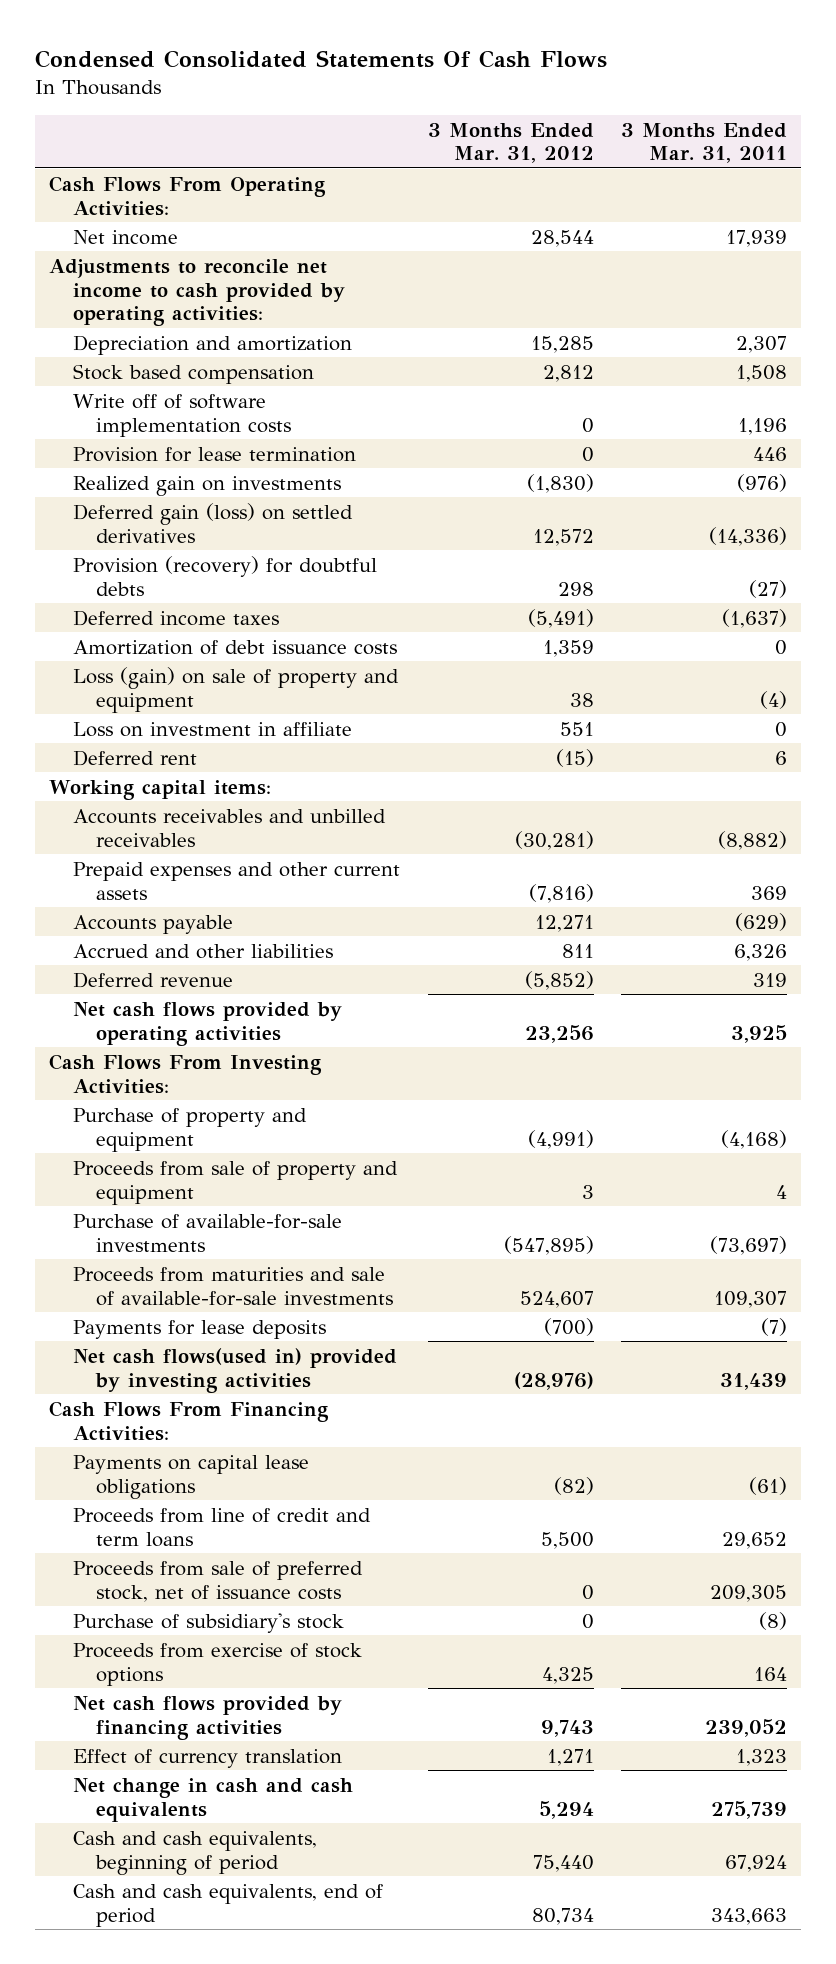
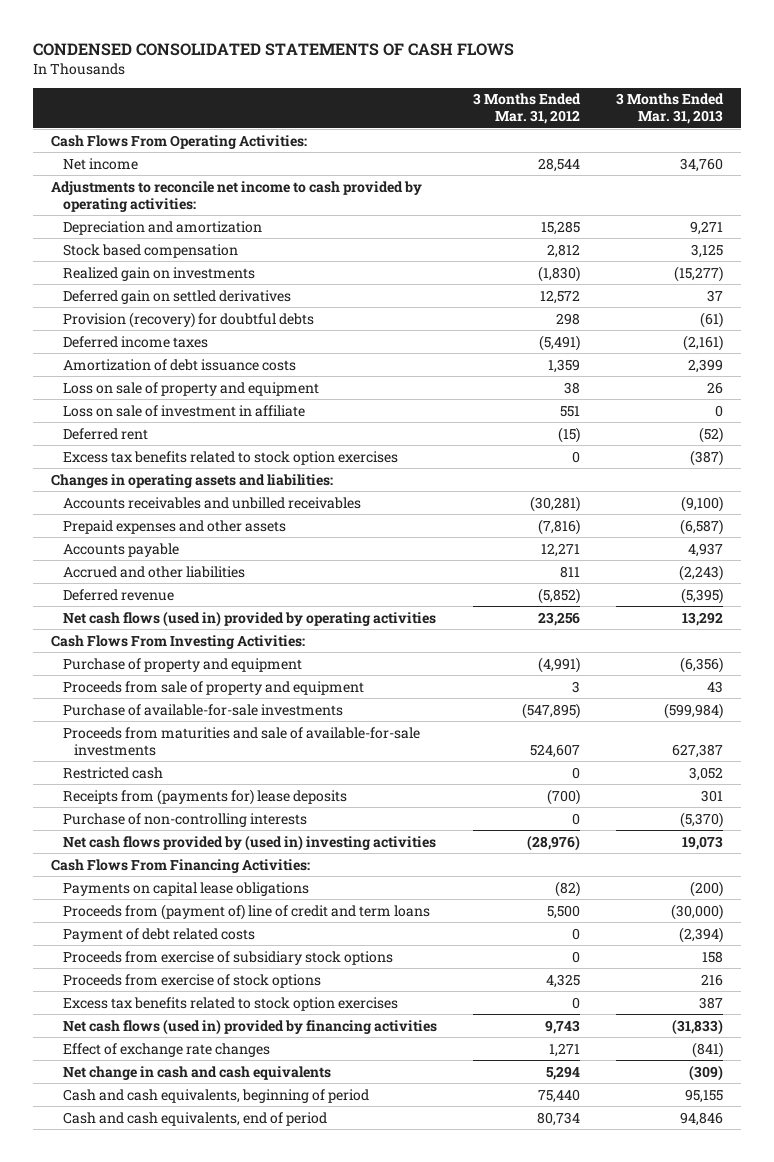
- Condensed Consolidated Statements Of Cash Flows
+ CONDENSED CONSOLIDATED STATEMENTS OF CASH FLOWS
- | 3 Months Ended Mar. 31, 2012 | 3 Months Ended Mar. 31, 2011
+ | 3 Months Ended Mar. 31, 2012 | 3 Months Ended Mar. 31, 2013
- Write off of software implementation costs | 0 | 1,196
- Provision for lease termination | 0 | 446
- Deferred gain (loss) on settled derivatives | 12,572 | (14,336)
+ Deferred gain on settled derivatives | 12,572 | 37
- Loss (gain) on sale of property and equipment | 38 | (4)
- Loss on investment in affiliate | 551 | 0
+ Loss on sale of property and equipment | 38 | 26
+ Loss on sale of investment in affiliate | 551 | 0
- Working capital items:
+ Excess tax benefits related to stock option exercises | 0 | (387)
+ Changes in operating assets and liabilities:
- Prepaid expenses and other current assets | (7,816) | 369
+ Prepaid expenses and other assets | (7,816) | (6,587)
- Net cash flows provided by operating activities | 23,256 | 3,925
+ Net cash flows (used in) provided by operating activities | 23,256 | 13,292
- Payments for lease deposits | (700) | (7)
- Net cash flows(used in) provided by investing activities | (28,976) | 31,439
+ Restricted cash | 0 | 3,052
+ Receipts from (payments for) lease deposits | (700) | 301
+ Purchase of non-controlling interests | 0 | (5,370)
+ Net cash flows provided by (used in) investing activities | (28,976) | 19,073
- Proceeds from line of credit and term loans | 5,500 | 29,652
- Proceeds from sale of preferred stock, net of issuance costs | 0 | 209,305
- Purchase of subsidiary's stock | 0 | (8)
+ Proceeds from (payment of) line of credit and term loans | 5,500 | (30,000)
+ Payment of debt related costs | 0 | (2,394)
+ Proceeds from exercise of subsidiary stock options | 0 | 158
- Net cash flows provided by financing activities | 9,743 | 239,052
- Effect of currency translation | 1,271 | 1,323
+ Excess tax benefits related to stock option exercises | 0 | 387
+ Net cash flows (used in) provided by financing activities | 9,743 | (31,833)
+ Effect of exchange rate changes | 1,271 | (841)

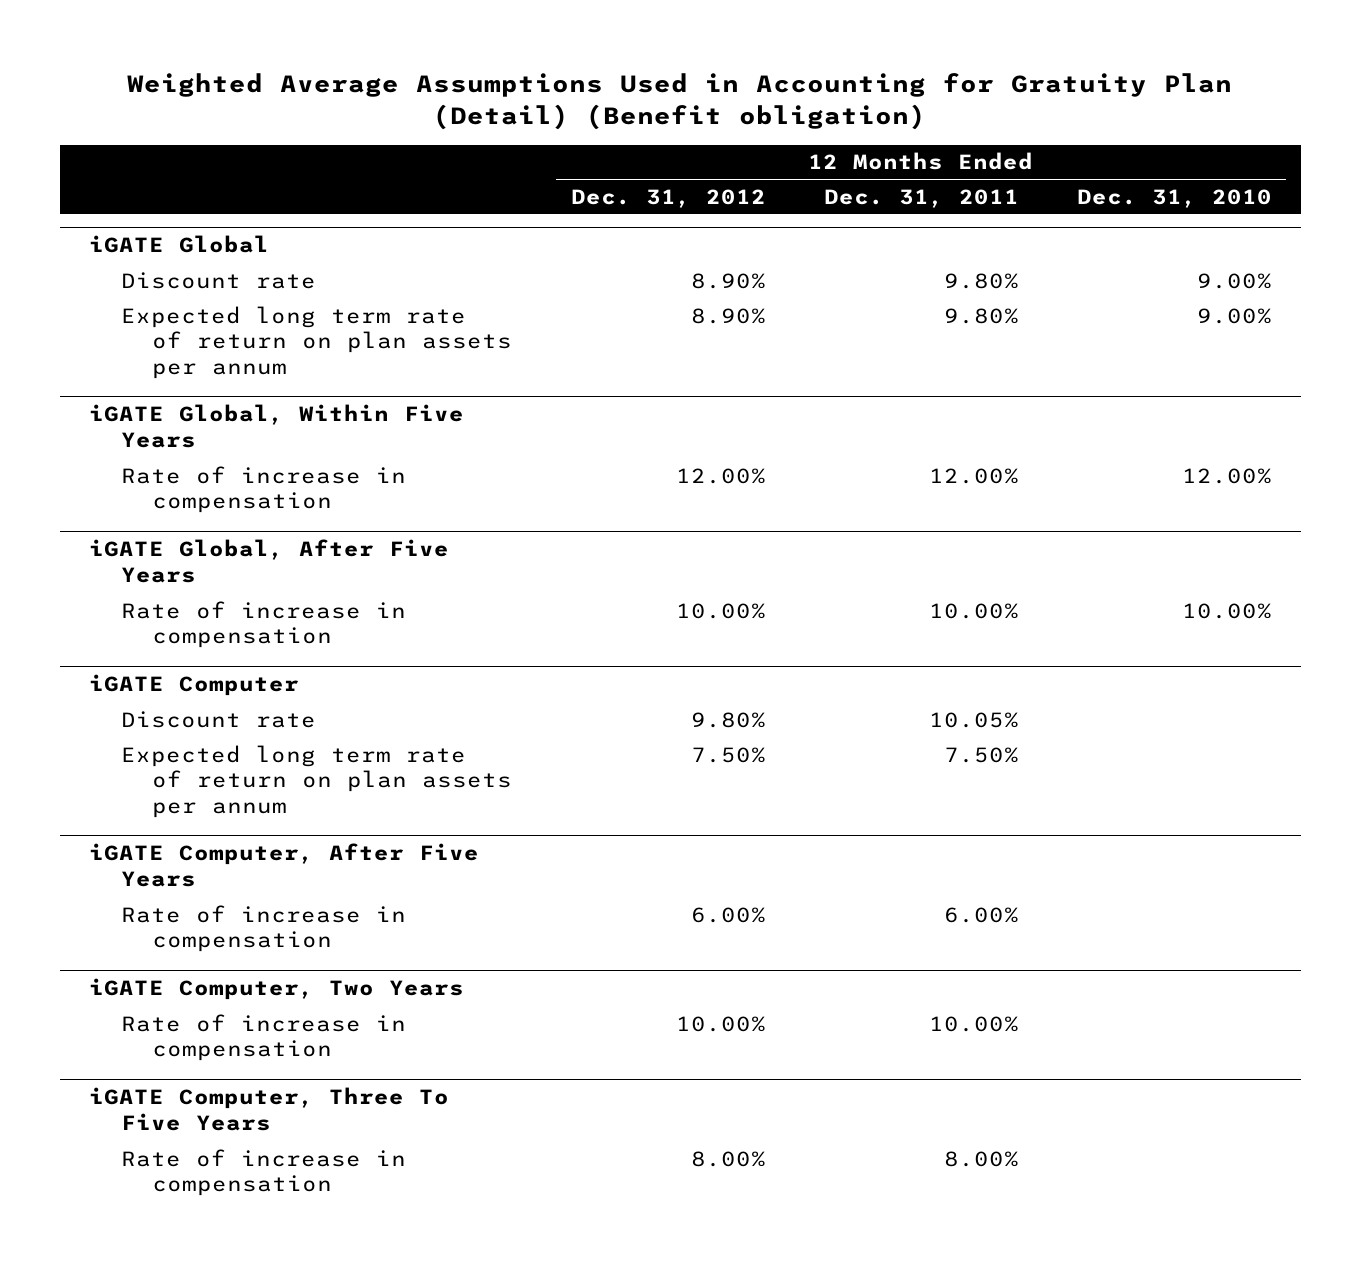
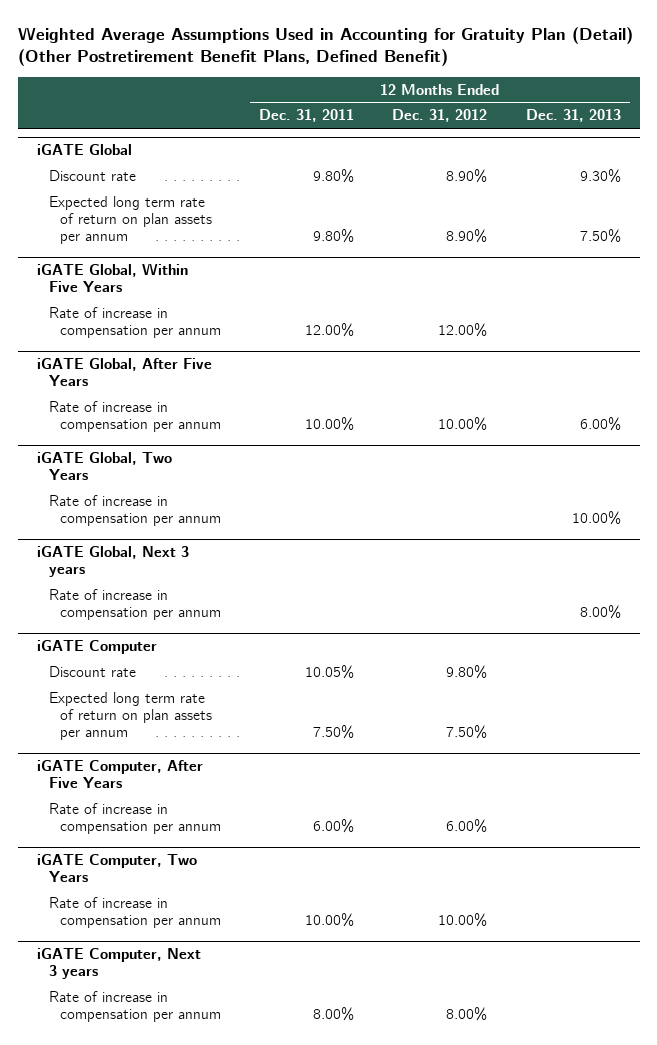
- Weighted Average Assumptions Used in Accounting for Gratuity Plan (Detail) (Benefit obligation)
+ Weighted Average Assumptions Used in Accounting for Gratuity Plan (Detail) (Other Postretirement Benefit Plans, Defined Benefit)
- | 12 Months Ended Dec. 31, 2012 | 12 Months Ended Dec. 31, 2011 | 12 Months Ended Dec. 31, 2010
+ | 12 Months Ended Dec. 31, 2011 | 12 Months Ended Dec. 31, 2012 | 12 Months Ended Dec. 31, 2013
@ iGATE Global, Within Five Years
- Rate of increase in compensation | 12.00% | 12.00% | 12.00%
+ Rate of increase in compensation per annum | 12.00% | 12.00% |
@ iGATE Global, After Five Years
- Rate of increase in compensation | 10.00% | 10.00% | 10.00%
+ Rate of increase in compensation per annum | 10.00% | 10.00% | 6.00%
+ iGATE Global, Two Years
+ Rate of increase in compensation per annum | | | 10.00%
+ iGATE Global, Next 3 years
+ Rate of increase in compensation per annum | | | 8.00%
@ iGATE Computer, After Five Years
- Rate of increase in compensation | 6.00% | 6.00% |
+ Rate of increase in compensation per annum | 6.00% | 6.00% |
@ iGATE Computer, Two Years
- Rate of increase in compensation | 10.00% | 10.00% |
- iGATE Computer, Three To Five Years
- Rate of increase in compensation | 8.00% | 8.00% |
@ iGATE Computer, Two Years
+ Rate of increase in compensation per annum | 10.00% | 10.00% |
+ iGATE Computer, Next 3 years
+ Rate of increase in compensation per annum | 8.00% | 8.00% |

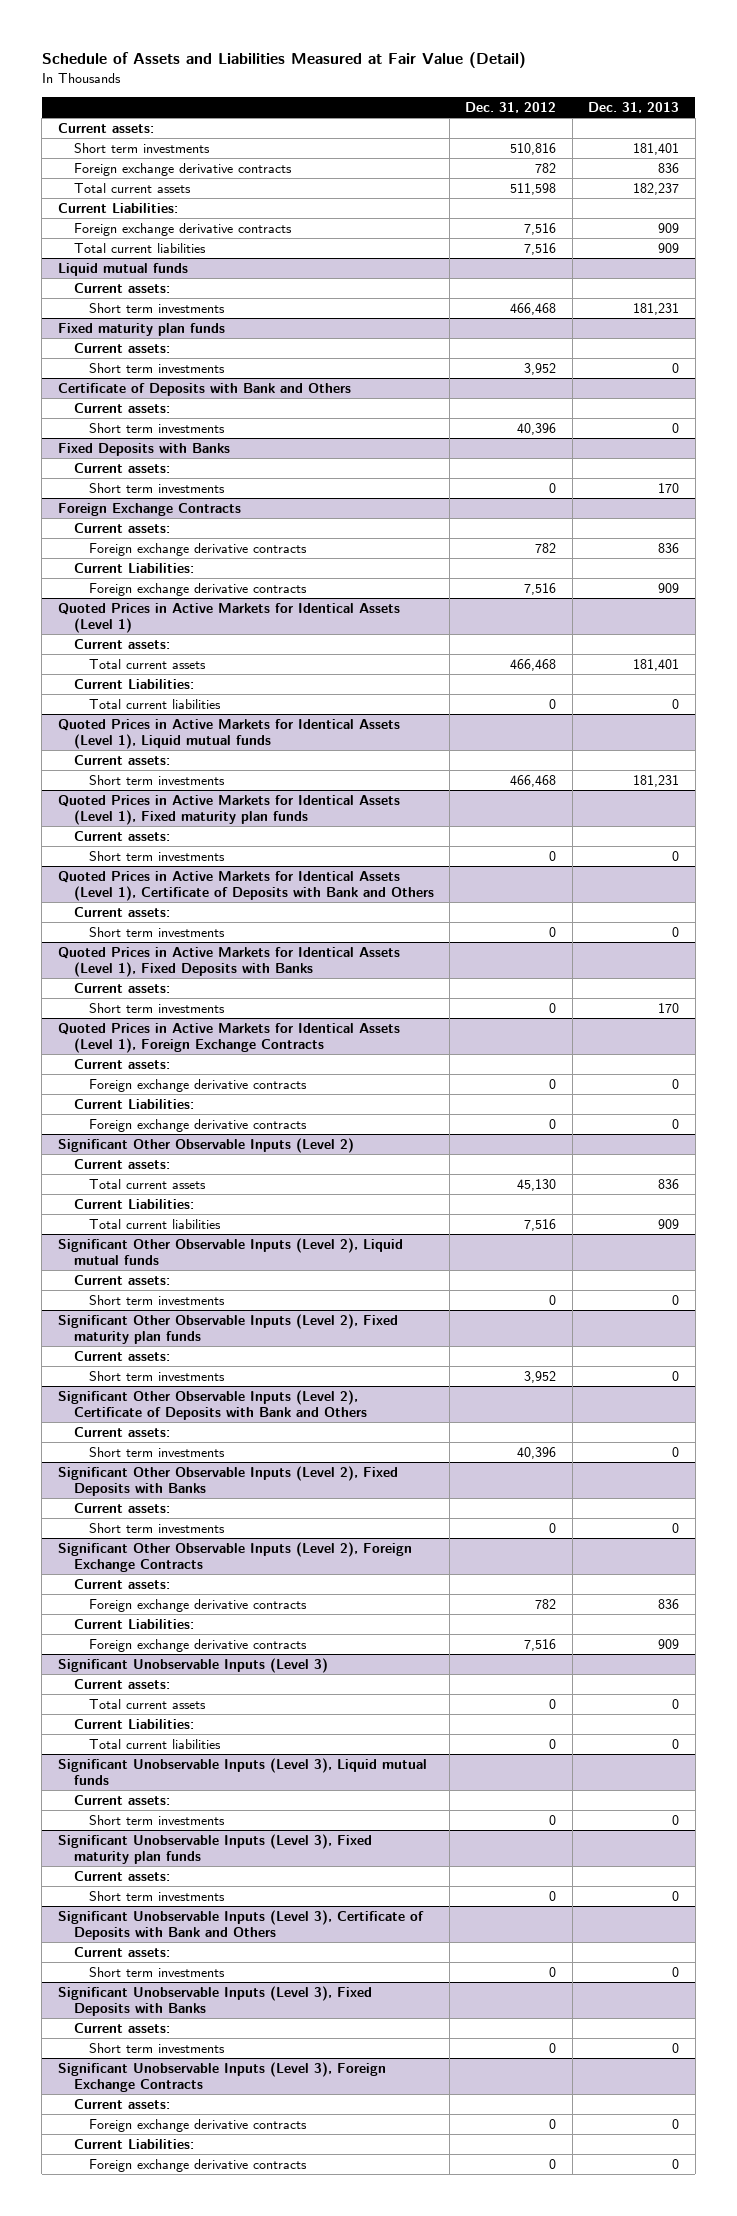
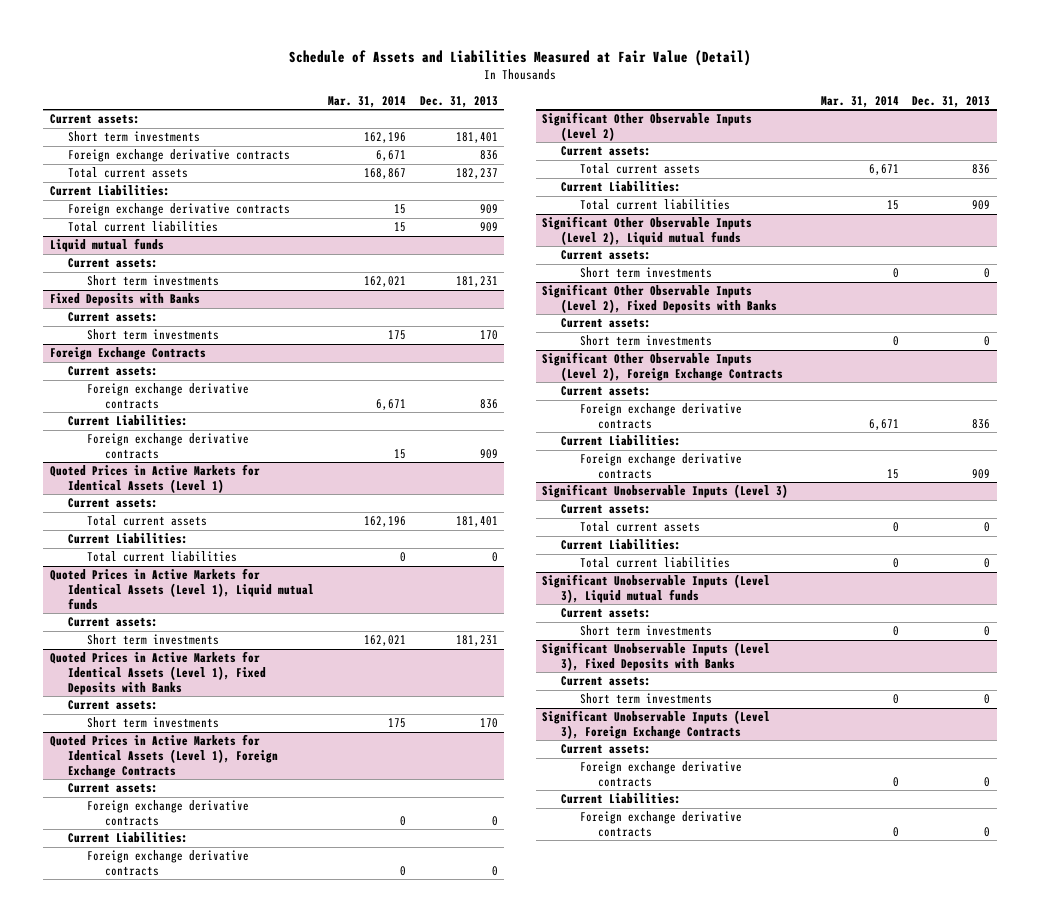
- | Dec. 31, 2012 | Dec. 31, 2013
+ | Mar. 31, 2014 | Dec. 31, 2013
- Fixed maturity plan funds
- Current assets:
- Short term investments | 3,952 | 0
- Certificate of Deposits with Bank and Others
- Current assets:
- Short term investments | 40,396 | 0
- Quoted Prices in Active Markets for Identical Assets (Level 1), Fixed maturity plan funds
- Current assets:
- Short term investments | 0 | 0
- Quoted Prices in Active Markets for Identical Assets (Level 1), Certificate of Deposits with Bank and Others
- Current assets:
- Short term investments | 0 | 0
- Significant Other Observable Inputs (Level 2), Fixed maturity plan funds
- Current assets:
- Short term investments | 3,952 | 0
- Significant Other Observable Inputs (Level 2), Certificate of Deposits with Bank and Others
- Current assets:
- Short term investments | 40,396 | 0
- Significant Unobservable Inputs (Level 3), Fixed maturity plan funds
- Current assets:
- Short term investments | 0 | 0
- Significant Unobservable Inputs (Level 3), Certificate of Deposits with Bank and Others
- Current assets:
- Short term investments | 0 | 0

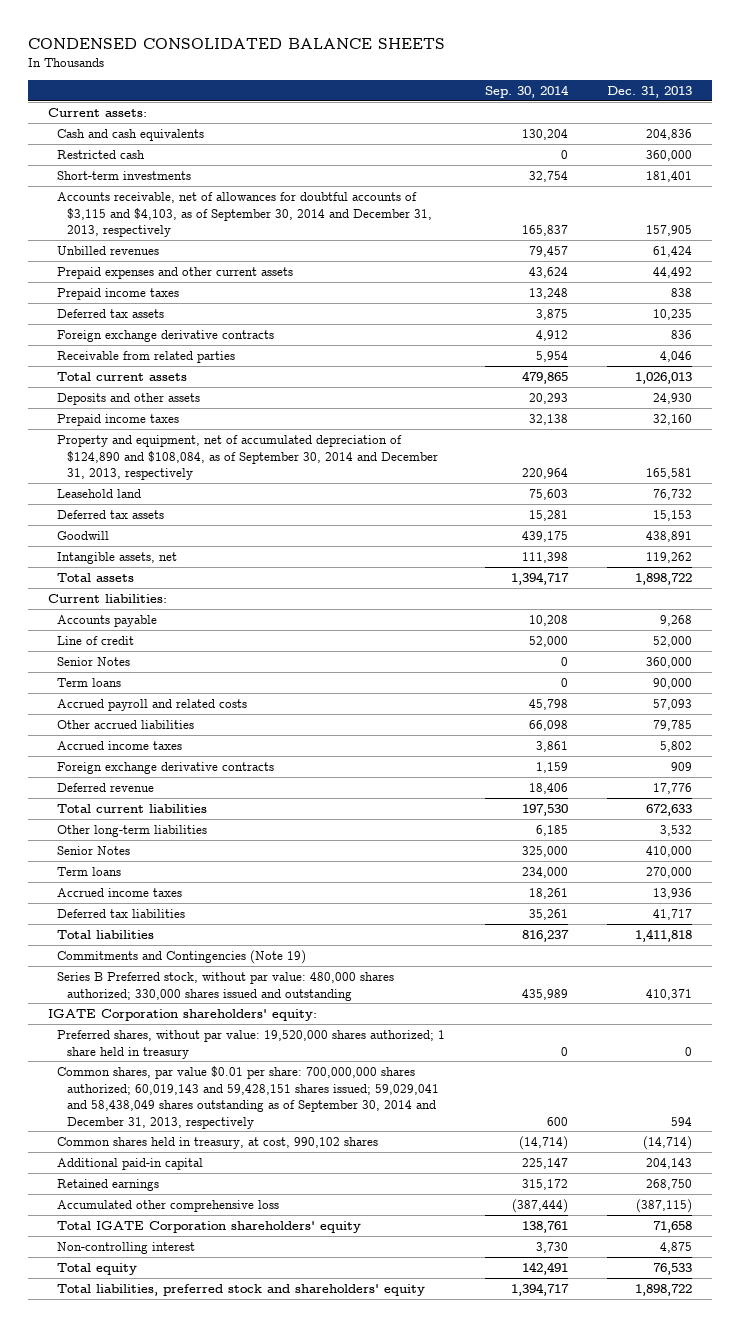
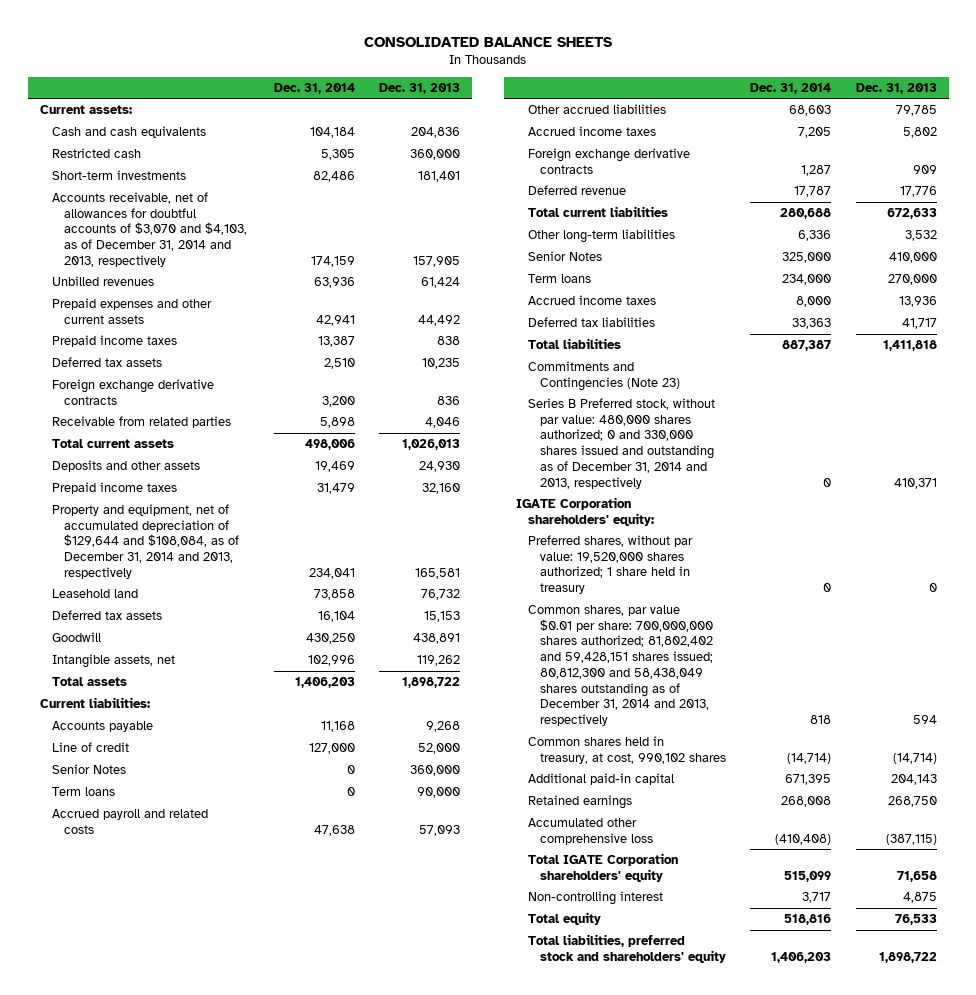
- CONDENSED CONSOLIDATED BALANCE SHEETS
+ CONSOLIDATED BALANCE SHEETS
- | Sep. 30, 2014 | Dec. 31, 2013
+ | Dec. 31, 2014 | Dec. 31, 2013
- Accounts receivable, net of allowances for doubtful accounts of $3,115 and $4,103, as of September 30, 2014 and December 31, 2013, respectively | 165,837 | 157,905
+ Accounts receivable, net of allowances for doubtful accounts of $3,070 and $4,103, as of December 31, 2014 and 2013, respectively | 174,159 | 157,905
- Property and equipment, net of accumulated depreciation of $124,890 and $108,084, as of September 30, 2014 and December 31, 2013, respectively | 220,964 | 165,581
+ Property and equipment, net of accumulated depreciation of $129,644 and $108,084, as of December 31, 2014 and 2013, respectively | 234,041 | 165,581
- Commitments and Contingencies (Note 19)
- Series B Preferred stock, without par value: 480,000 shares authorized; 330,000 shares issued and outstanding | 435,989 | 410,371
+ Commitments and Contingencies (Note 23)
+ Series B Preferred stock, without par value: 480,000 shares authorized; 0 and 330,000 shares issued and outstanding as of December 31, 2014 and 2013, respectively | 0 | 410,371
- Common shares, par value $0.01 per share: 700,000,000 shares authorized; 60,019,143 and 59,428,151 shares issued; 59,029,041 and 58,438,049 shares outstanding as of September 30, 2014 and December 31, 2013, respectively | 600 | 594
+ Common shares, par value $0.01 per share: 700,000,000 shares authorized; 81,802,402 and 59,428,151 shares issued; 80,812,300 and 58,438,049 shares outstanding as of December 31, 2014 and 2013, respectively | 818 | 594

